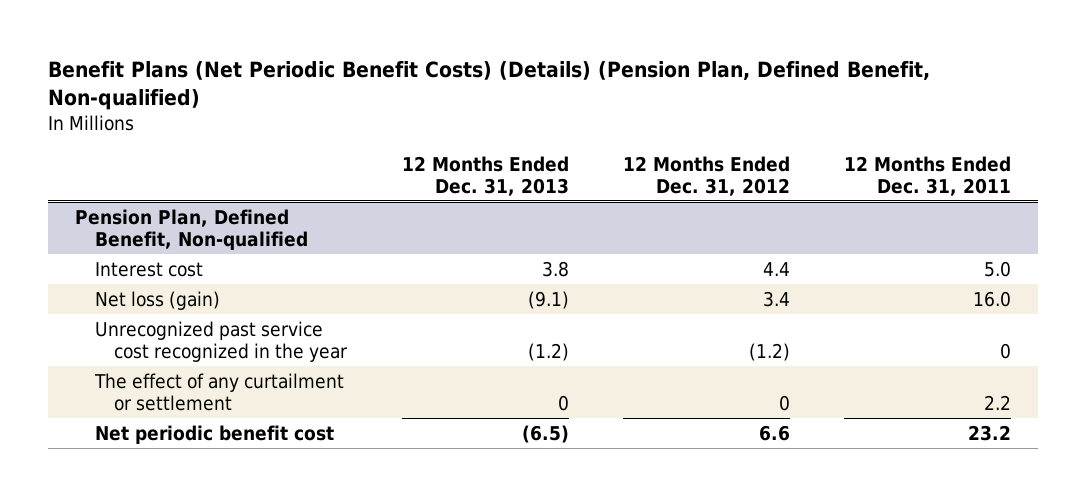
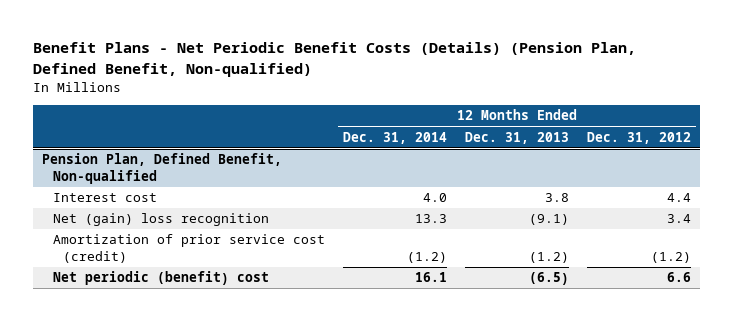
- Benefit Plans (Net Periodic Benefit Costs) (Details) (Pension Plan, Defined Benefit, Non-qualified)
+ Benefit Plans - Net Periodic Benefit Costs (Details) (Pension Plan, Defined Benefit, Non-qualified)
- | 12 Months Ended Dec. 31, 2013 | 12 Months Ended Dec. 31, 2012 | 12 Months Ended Dec. 31, 2011
+ | 12 Months Ended Dec. 31, 2014 | 12 Months Ended Dec. 31, 2013 | 12 Months Ended Dec. 31, 2012
@ Pension Plan, Defined Benefit, Non-qualified
- Net loss (gain) | (9.1) | 3.4 | 16.0
- Unrecognized past service cost recognized in the year | (1.2) | (1.2) | 0
- The effect of any curtailment or settlement | 0 | 0 | 2.2
- Net periodic benefit cost | (6.5) | 6.6 | 23.2
+ Net (gain) loss recognition | 13.3 | (9.1) | 3.4
+ Amortization of prior service cost (credit) | (1.2) | (1.2) | (1.2)
+ Net periodic (benefit) cost | 16.1 | (6.5) | 6.6

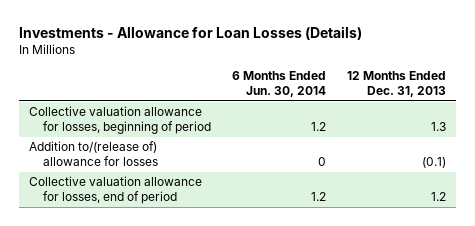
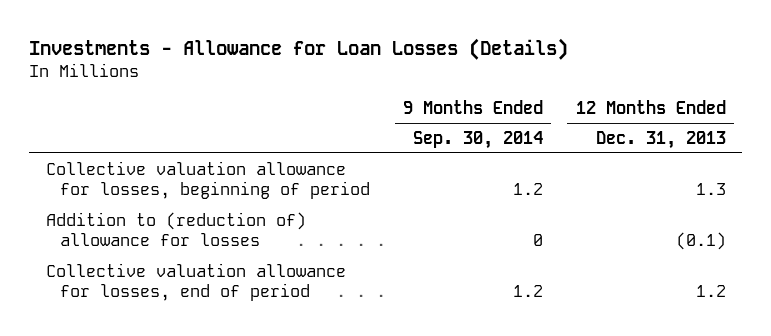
- | 6 Months Ended Jun. 30, 2014 | 12 Months Ended Dec. 31, 2013
+ | 9 Months Ended Sep. 30, 2014 | 12 Months Ended Dec. 31, 2013
- Addition to/(release of) allowance for losses | 0 | (0.1)
+ Addition to (reduction of) allowance for losses | 0 | (0.1)

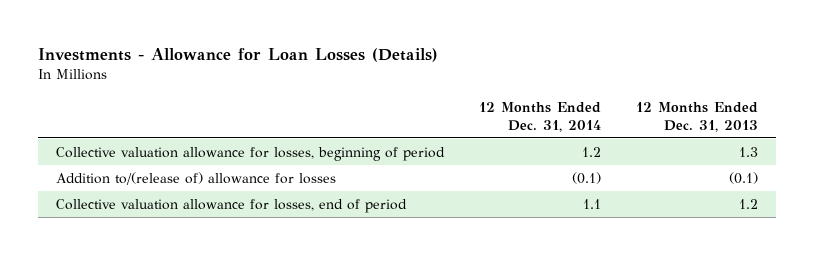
- | 9 Months Ended Sep. 30, 2014 | 12 Months Ended Dec. 31, 2013
+ | 12 Months Ended Dec. 31, 2014 | 12 Months Ended Dec. 31, 2013
- Addition to (reduction of) allowance for losses | 0 | (0.1)
+ Addition to/(release of) allowance for losses | (0.1) | (0.1)

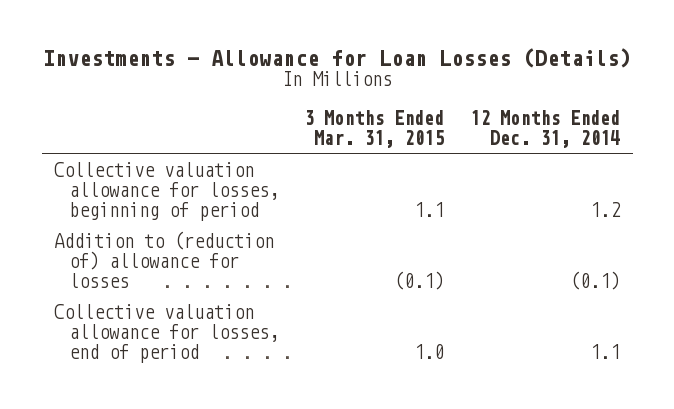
- | 12 Months Ended Dec. 31, 2014 | 12 Months Ended Dec. 31, 2013
+ | 3 Months Ended Mar. 31, 2015 | 12 Months Ended Dec. 31, 2014
- Addition to/(release of) allowance for losses | (0.1) | (0.1)
+ Addition to (reduction of) allowance for losses | (0.1) | (0.1)

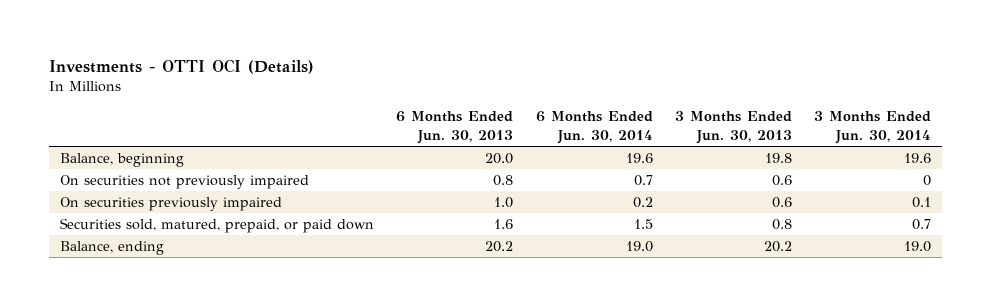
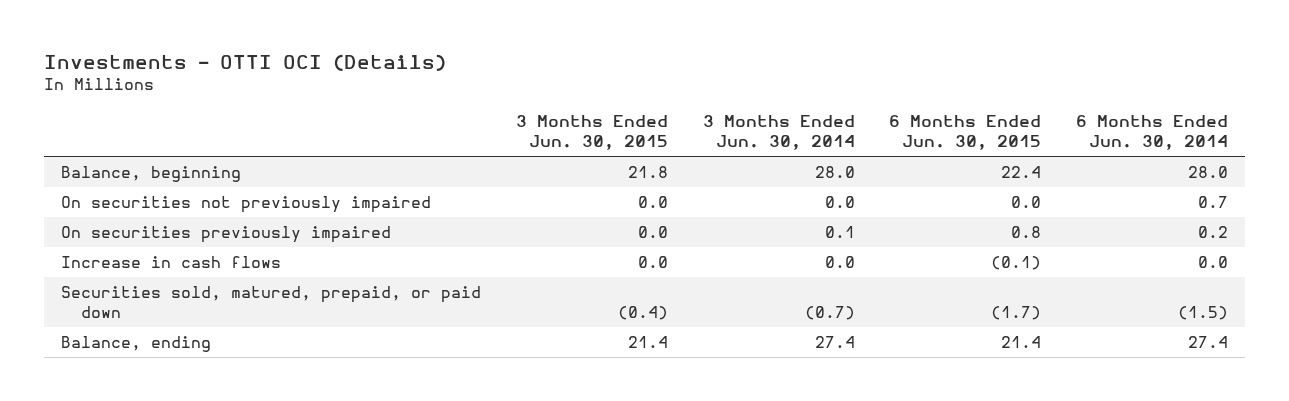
- | 6 Months Ended Jun. 30, 2013 | 6 Months Ended Jun. 30, 2014 | 3 Months Ended Jun. 30, 2013 | 3 Months Ended Jun. 30, 2014
+ | 3 Months Ended Jun. 30, 2015 | 3 Months Ended Jun. 30, 2014 | 6 Months Ended Jun. 30, 2015 | 6 Months Ended Jun. 30, 2014
- Balance, beginning | 20.0 | 19.6 | 19.8 | 19.6
- On securities not previously impaired | 0.8 | 0.7 | 0.6 | 0
+ Balance, beginning | 21.8 | 28.0 | 22.4 | 28.0
+ On securities not previously impaired | 0.0 | 0.0 | 0.0 | 0.7
- Securities sold, matured, prepaid, or paid down | 1.6 | 1.5 | 0.8 | 0.7
- Balance, ending | 20.2 | 19.0 | 20.2 | 19.0
+ Increase in cash flows | 0.0 | 0.0 | (0.1) | 0.0
+ Securities sold, matured, prepaid, or paid down | (0.4) | (0.7) | (1.7) | (1.5)
+ Balance, ending | 21.4 | 27.4 | 21.4 | 27.4

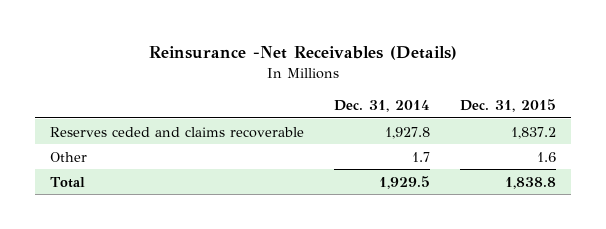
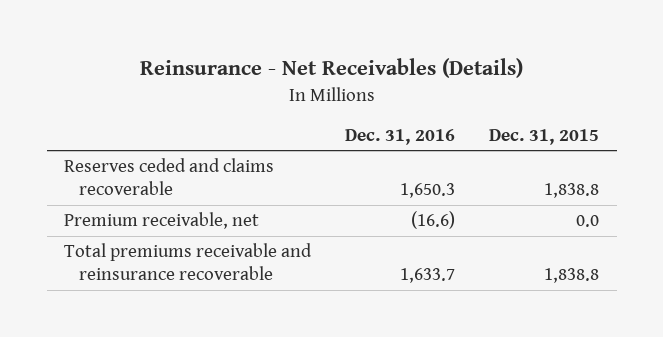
- Reinsurance -Net Receivables (Details)
+ Reinsurance - Net Receivables (Details)
- | Dec. 31, 2014 | Dec. 31, 2015
+ | Dec. 31, 2016 | Dec. 31, 2015
- Reserves ceded and claims recoverable | 1,927.8 | 1,837.2
- Other | 1.7 | 1.6
- Total | 1,929.5 | 1,838.8
+ Reserves ceded and claims recoverable | 1,650.3 | 1,838.8
+ Premium receivable, net | (16.6) | 0.0
+ Total premiums receivable and reinsurance recoverable | 1,633.7 | 1,838.8

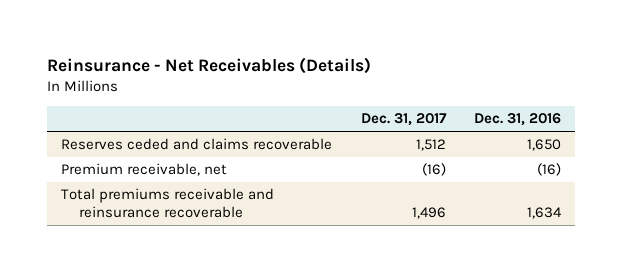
- | Dec. 31, 2016 | Dec. 31, 2015
+ | Dec. 31, 2017 | Dec. 31, 2016
- Reserves ceded and claims recoverable | 1,650.3 | 1,838.8
- Premium receivable, net | (16.6) | 0.0
- Total premiums receivable and reinsurance recoverable | 1,633.7 | 1,838.8
+ Reserves ceded and claims recoverable | 1,512 | 1,650
+ Premium receivable, net | (16) | (16)
+ Total premiums receivable and reinsurance recoverable | 1,496 | 1,634

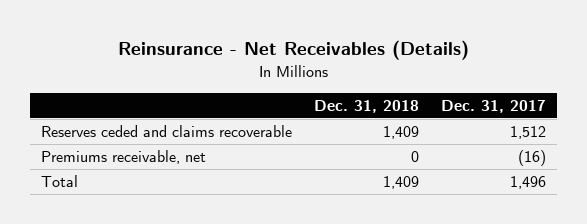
- | Dec. 31, 2017 | Dec. 31, 2016
+ | Dec. 31, 2018 | Dec. 31, 2017
- Premium receivable, net | (16) | (16)
- Total premiums receivable and reinsurance recoverable | 1,496 | 1,634
+ Premiums receivable, net | 0 | (16)
+ Total | 1,409 | 1,496

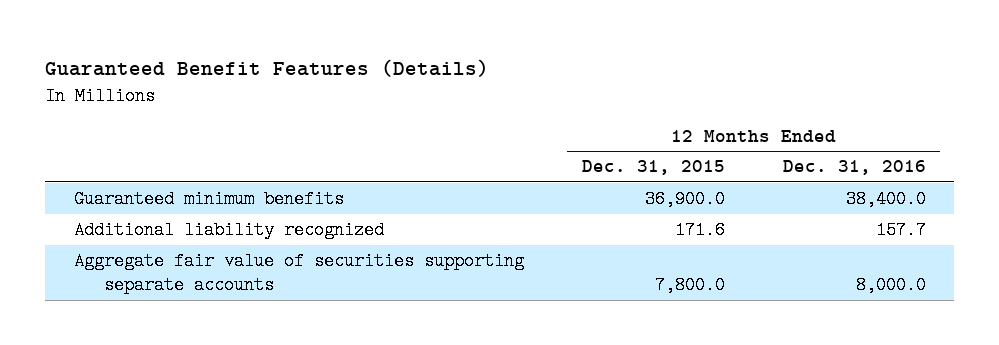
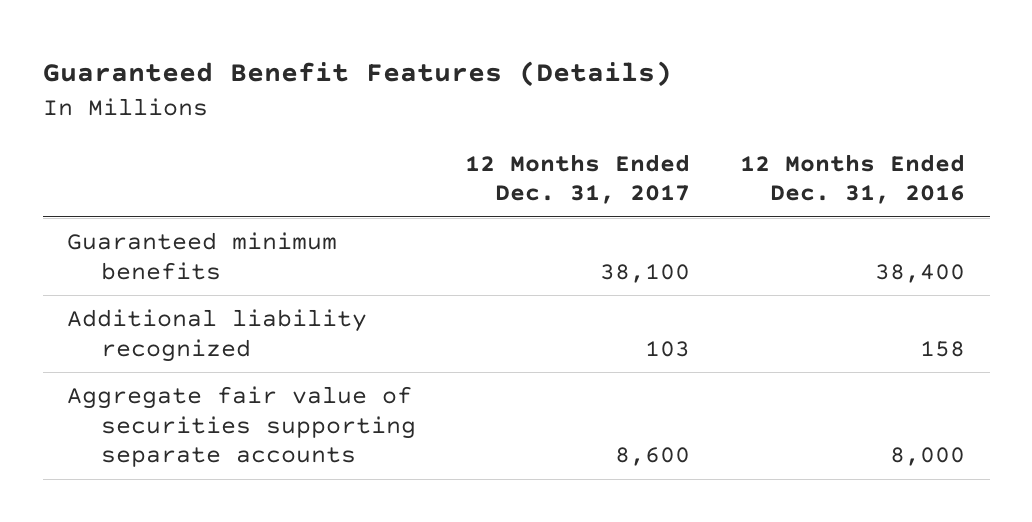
- | 12 Months Ended Dec. 31, 2015 | 12 Months Ended Dec. 31, 2016
+ | 12 Months Ended Dec. 31, 2017 | 12 Months Ended Dec. 31, 2016
- Guaranteed minimum benefits | 36,900.0 | 38,400.0
- Additional liability recognized | 171.6 | 157.7
- Aggregate fair value of securities supporting separate accounts | 7,800.0 | 8,000.0
+ Guaranteed minimum benefits | 38,100 | 38,400
+ Additional liability recognized | 103 | 158
+ Aggregate fair value of securities supporting separate accounts | 8,600 | 8,000

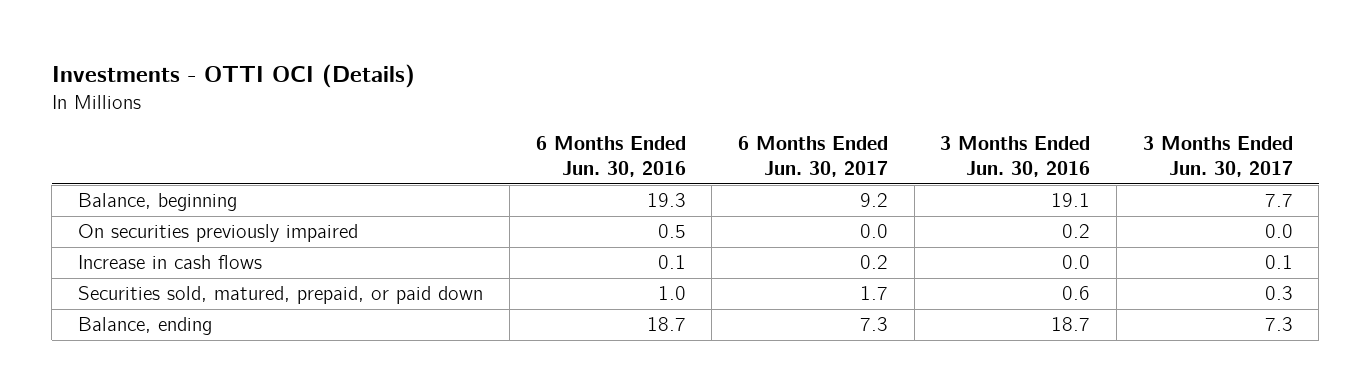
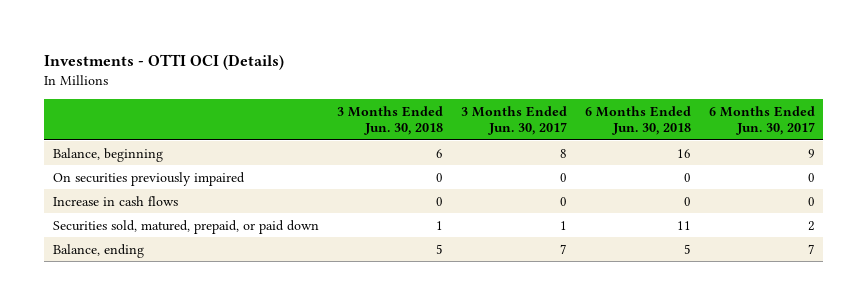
- | 6 Months Ended Jun. 30, 2016 | 6 Months Ended Jun. 30, 2017 | 3 Months Ended Jun. 30, 2016 | 3 Months Ended Jun. 30, 2017
+ | 3 Months Ended Jun. 30, 2018 | 3 Months Ended Jun. 30, 2017 | 6 Months Ended Jun. 30, 2018 | 6 Months Ended Jun. 30, 2017
- Balance, beginning | 19.3 | 9.2 | 19.1 | 7.7
- On securities previously impaired | 0.5 | 0.0 | 0.2 | 0.0
- Increase in cash flows | 0.1 | 0.2 | 0.0 | 0.1
- Securities sold, matured, prepaid, or paid down | 1.0 | 1.7 | 0.6 | 0.3
- Balance, ending | 18.7 | 7.3 | 18.7 | 7.3
+ Balance, beginning | 6 | 8 | 16 | 9
+ On securities previously impaired | 0 | 0 | 0 | 0
+ Increase in cash flows | 0 | 0 | 0 | 0
+ Securities sold, matured, prepaid, or paid down | 1 | 1 | 11 | 2
+ Balance, ending | 5 | 7 | 5 | 7

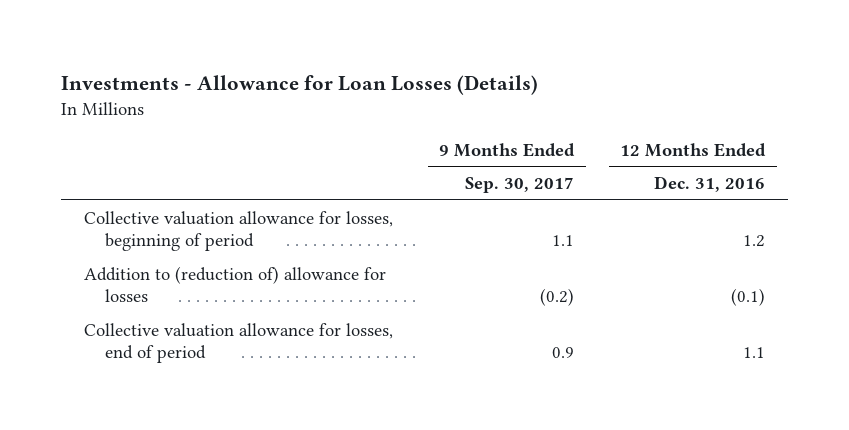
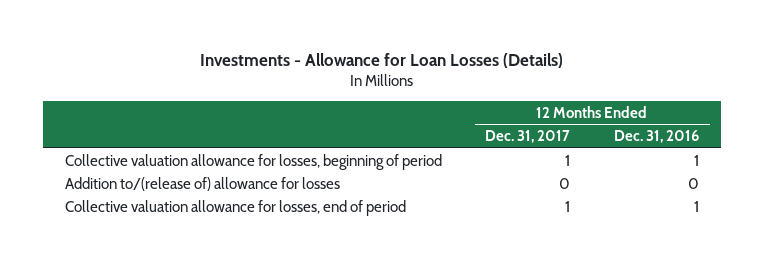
- | 9 Months Ended Sep. 30, 2017 | 12 Months Ended Dec. 31, 2016
+ | 12 Months Ended Dec. 31, 2017 | 12 Months Ended Dec. 31, 2016
- Collective valuation allowance for losses, beginning of period | 1.1 | 1.2
- Addition to (reduction of) allowance for losses | (0.2) | (0.1)
- Collective valuation allowance for losses, end of period | 0.9 | 1.1
+ Collective valuation allowance for losses, beginning of period | 1 | 1
+ Addition to/(release of) allowance for losses | 0 | 0
+ Collective valuation allowance for losses, end of period | 1 | 1

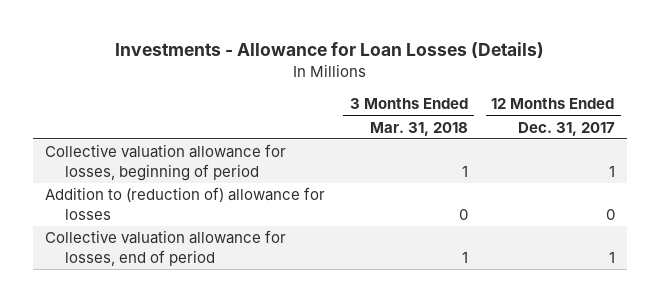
- | 12 Months Ended Dec. 31, 2017 | 12 Months Ended Dec. 31, 2016
+ | 3 Months Ended Mar. 31, 2018 | 12 Months Ended Dec. 31, 2017
- Addition to/(release of) allowance for losses | 0 | 0
+ Addition to (reduction of) allowance for losses | 0 | 0

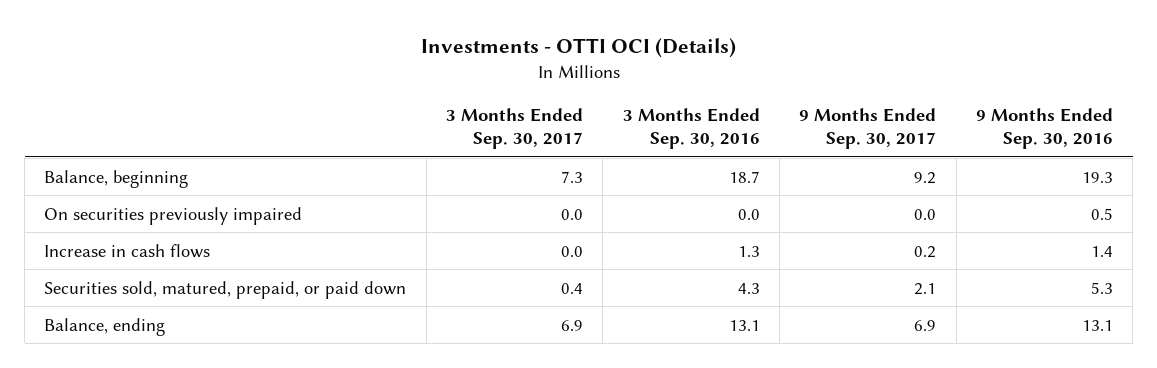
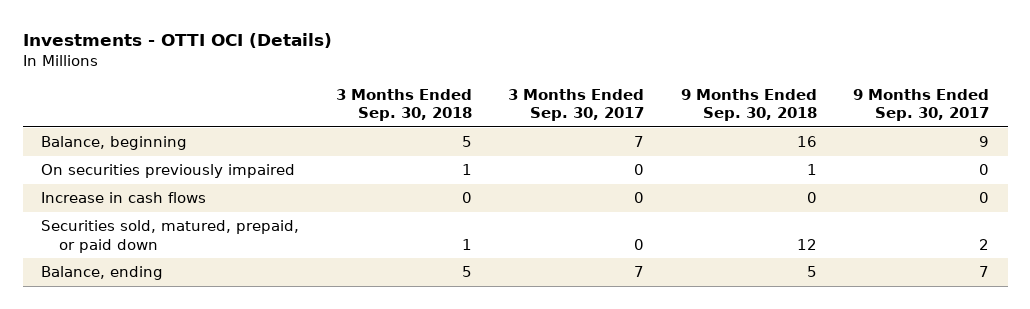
- | 3 Months Ended Sep. 30, 2017 | 3 Months Ended Sep. 30, 2016 | 9 Months Ended Sep. 30, 2017 | 9 Months Ended Sep. 30, 2016
+ | 3 Months Ended Sep. 30, 2018 | 3 Months Ended Sep. 30, 2017 | 9 Months Ended Sep. 30, 2018 | 9 Months Ended Sep. 30, 2017
- Balance, beginning | 7.3 | 18.7 | 9.2 | 19.3
- On securities previously impaired | 0.0 | 0.0 | 0.0 | 0.5
- Increase in cash flows | 0.0 | 1.3 | 0.2 | 1.4
- Securities sold, matured, prepaid, or paid down | 0.4 | 4.3 | 2.1 | 5.3
- Balance, ending | 6.9 | 13.1 | 6.9 | 13.1
+ Balance, beginning | 5 | 7 | 16 | 9
+ On securities previously impaired | 1 | 0 | 1 | 0
+ Increase in cash flows | 0 | 0 | 0 | 0
+ Securities sold, matured, prepaid, or paid down | 1 | 0 | 12 | 2
+ Balance, ending | 5 | 7 | 5 | 7

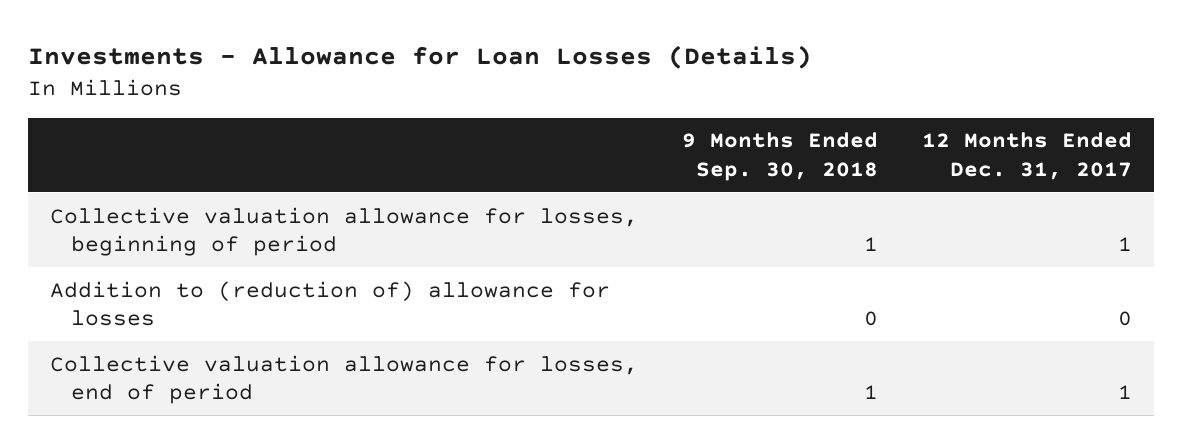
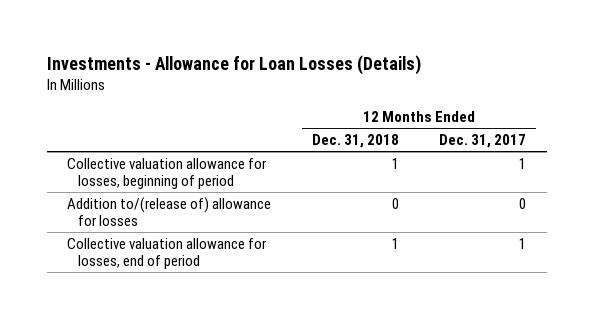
- | 9 Months Ended Sep. 30, 2018 | 12 Months Ended Dec. 31, 2017
+ | 12 Months Ended Dec. 31, 2018 | 12 Months Ended Dec. 31, 2017
- Addition to (reduction of) allowance for losses | 0 | 0
+ Addition to/(release of) allowance for losses | 0 | 0

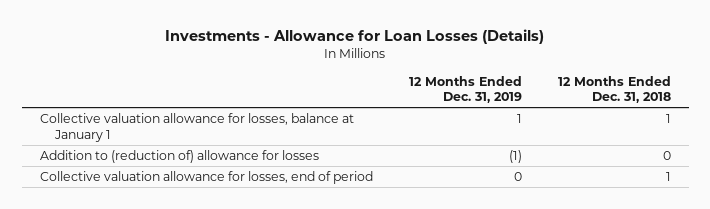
- | 12 Months Ended Dec. 31, 2018 | 12 Months Ended Dec. 31, 2017
+ | 12 Months Ended Dec. 31, 2019 | 12 Months Ended Dec. 31, 2018
- Collective valuation allowance for losses, beginning of period | 1 | 1
- Addition to/(release of) allowance for losses | 0 | 0
+ Collective valuation allowance for losses, balance at January 1 | 1 | 1
+ Addition to (reduction of) allowance for losses | (1) | 0

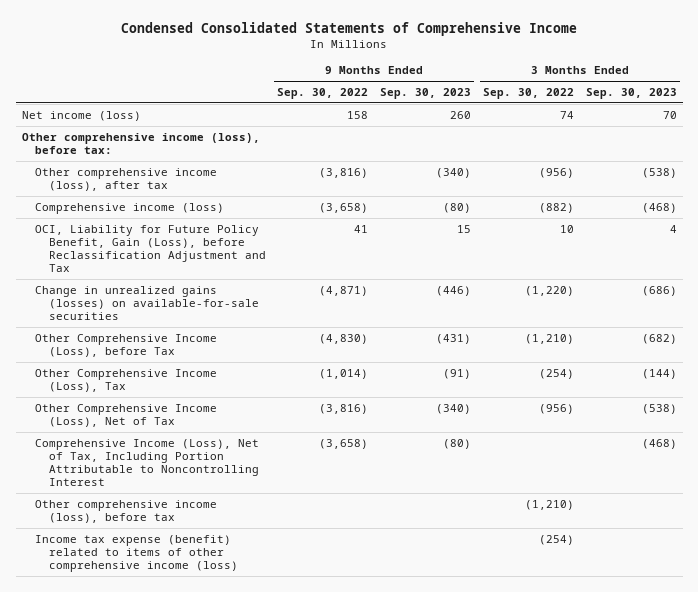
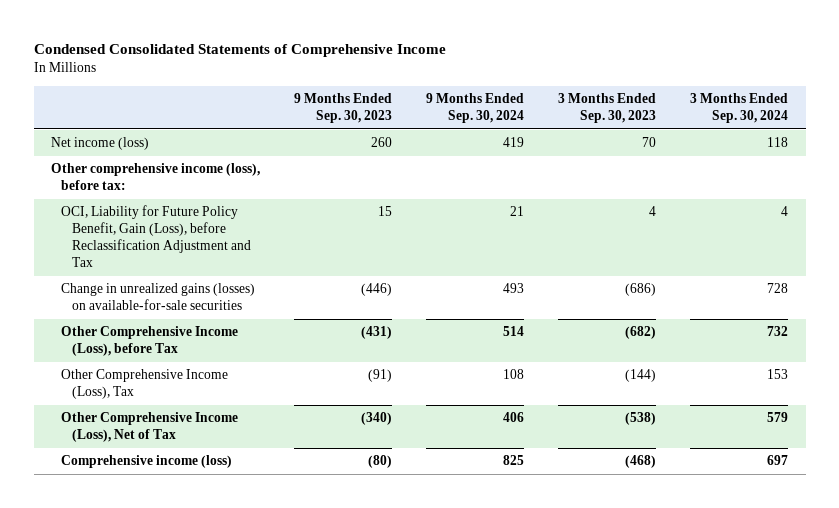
- | 9 Months Ended Sep. 30, 2022 | 9 Months Ended Sep. 30, 2023 | 3 Months Ended Sep. 30, 2022 | 3 Months Ended Sep. 30, 2023
+ | 9 Months Ended Sep. 30, 2023 | 9 Months Ended Sep. 30, 2024 | 3 Months Ended Sep. 30, 2023 | 3 Months Ended Sep. 30, 2024
- Other comprehensive income (loss), after tax | (3,816) | (340) | (956) | (538)
- Comprehensive Income (Loss), Net of Tax, Including Portion Attributable to Noncontrolling Interest | (3,658) | (80) | | (468)
- Other comprehensive income (loss), before tax | | | (1,210) |
- Income tax expense (benefit) related to items of other comprehensive income (loss) | | | (254) |
moved down: Comprehensive income (loss) | (80) | 825 | (468) | 697

